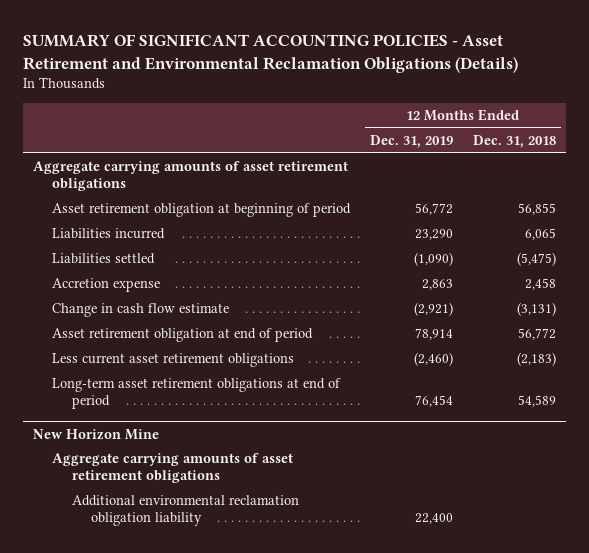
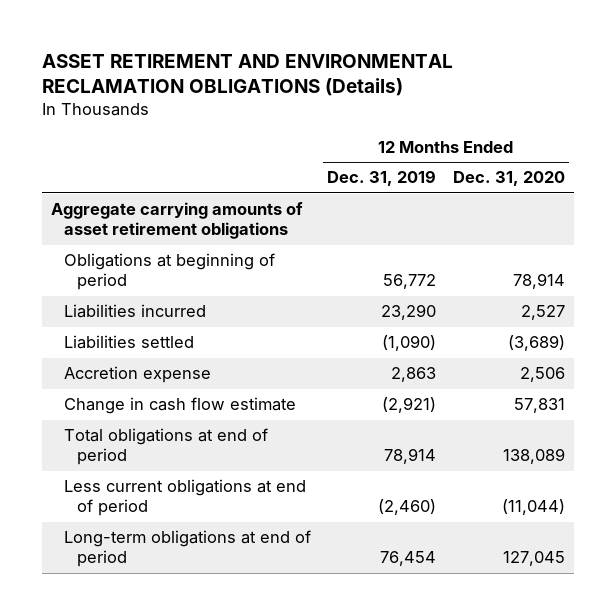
- SUMMARY OF SIGNIFICANT ACCOUNTING POLICIES - Asset Retirement and Environmental Reclamation Obligations (Details)
+ ASSET RETIREMENT AND ENVIRONMENTAL RECLAMATION OBLIGATIONS (Details)
- | 12 Months Ended Dec. 31, 2019 | 12 Months Ended Dec. 31, 2018
+ | 12 Months Ended Dec. 31, 2019 | 12 Months Ended Dec. 31, 2020
- Asset retirement obligation at beginning of period | 56,772 | 56,855
+ Obligations at beginning of period | 56,772 | 78,914
- Asset retirement obligation at end of period | 78,914 | 56,772
- Less current asset retirement obligations | (2,460) | (2,183)
- Long-term asset retirement obligations at end of period | 76,454 | 54,589
- New Horizon Mine
- Aggregate carrying amounts of asset retirement obligations
- Additional environmental reclamation obligation liability | 22,400 |
+ Total obligations at end of period | 78,914 | 138,089
+ Less current obligations at end of period | (2,460) | (11,044)
+ Long-term obligations at end of period | 76,454 | 127,045

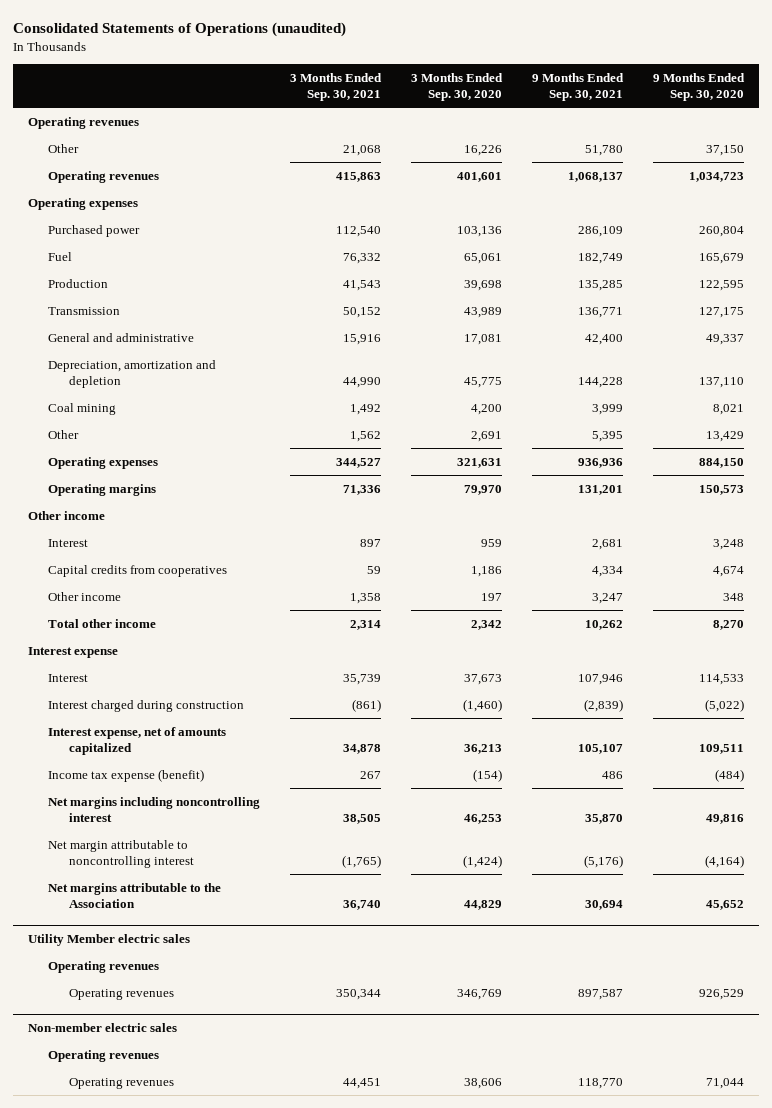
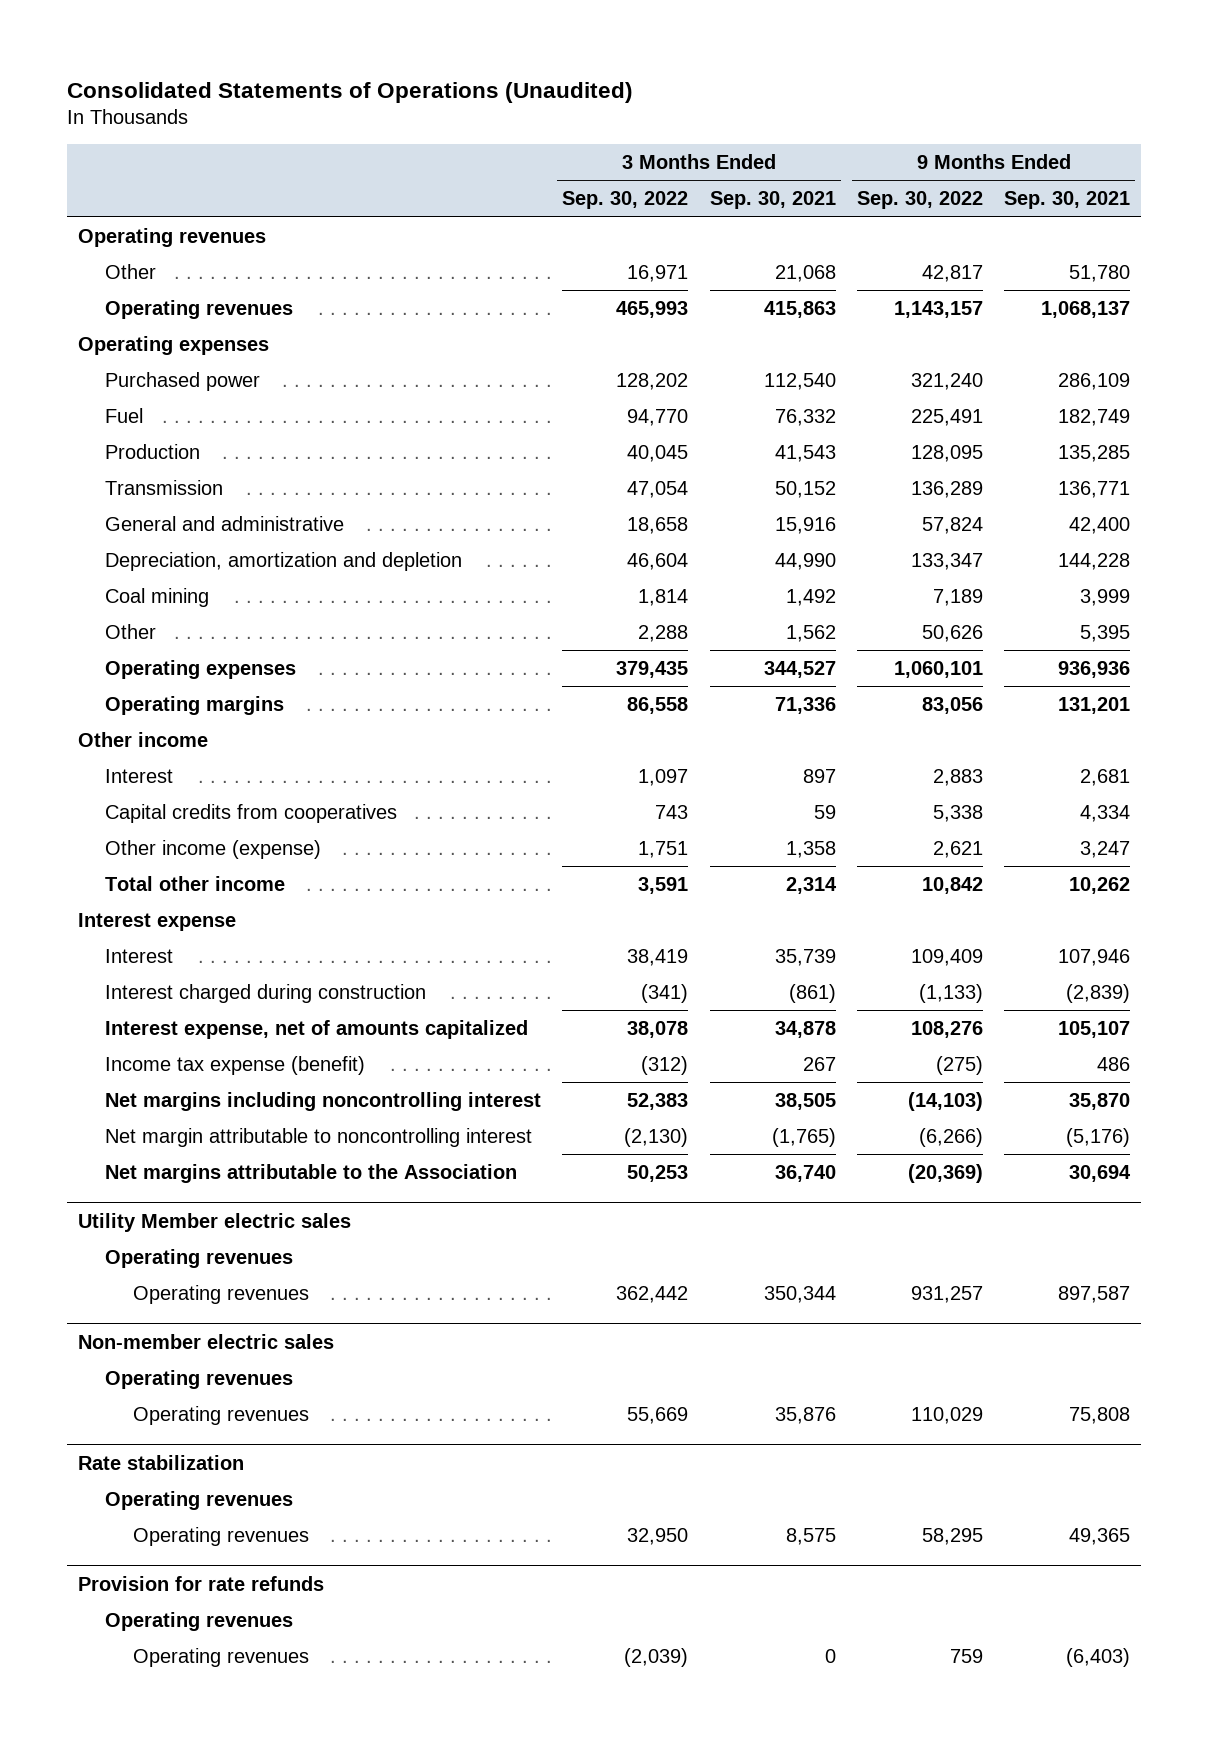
- Consolidated Statements of Operations (unaudited)
+ Consolidated Statements of Operations (Unaudited)
- | 3 Months Ended Sep. 30, 2021 | 3 Months Ended Sep. 30, 2020 | 9 Months Ended Sep. 30, 2021 | 9 Months Ended Sep. 30, 2020
+ | 3 Months Ended Sep. 30, 2022 | 3 Months Ended Sep. 30, 2021 | 9 Months Ended Sep. 30, 2022 | 9 Months Ended Sep. 30, 2021
- Other income | 1,358 | 197 | 3,247 | 348
+ Other income (expense) | 1,751 | 1,358 | 2,621 | 3,247
@ Non-member electric sales
- Operating revenues | 44,451 | 38,606 | 118,770 | 71,044
+ Operating revenues | 55,669 | 35,876 | 110,029 | 75,808
+ Rate stabilization
+ Operating revenues
+ Operating revenues | 32,950 | 8,575 | 58,295 | 49,365
+ Provision for rate refunds
+ Operating revenues
+ Operating revenues | (2,039) | 0 | 759 | (6,403)

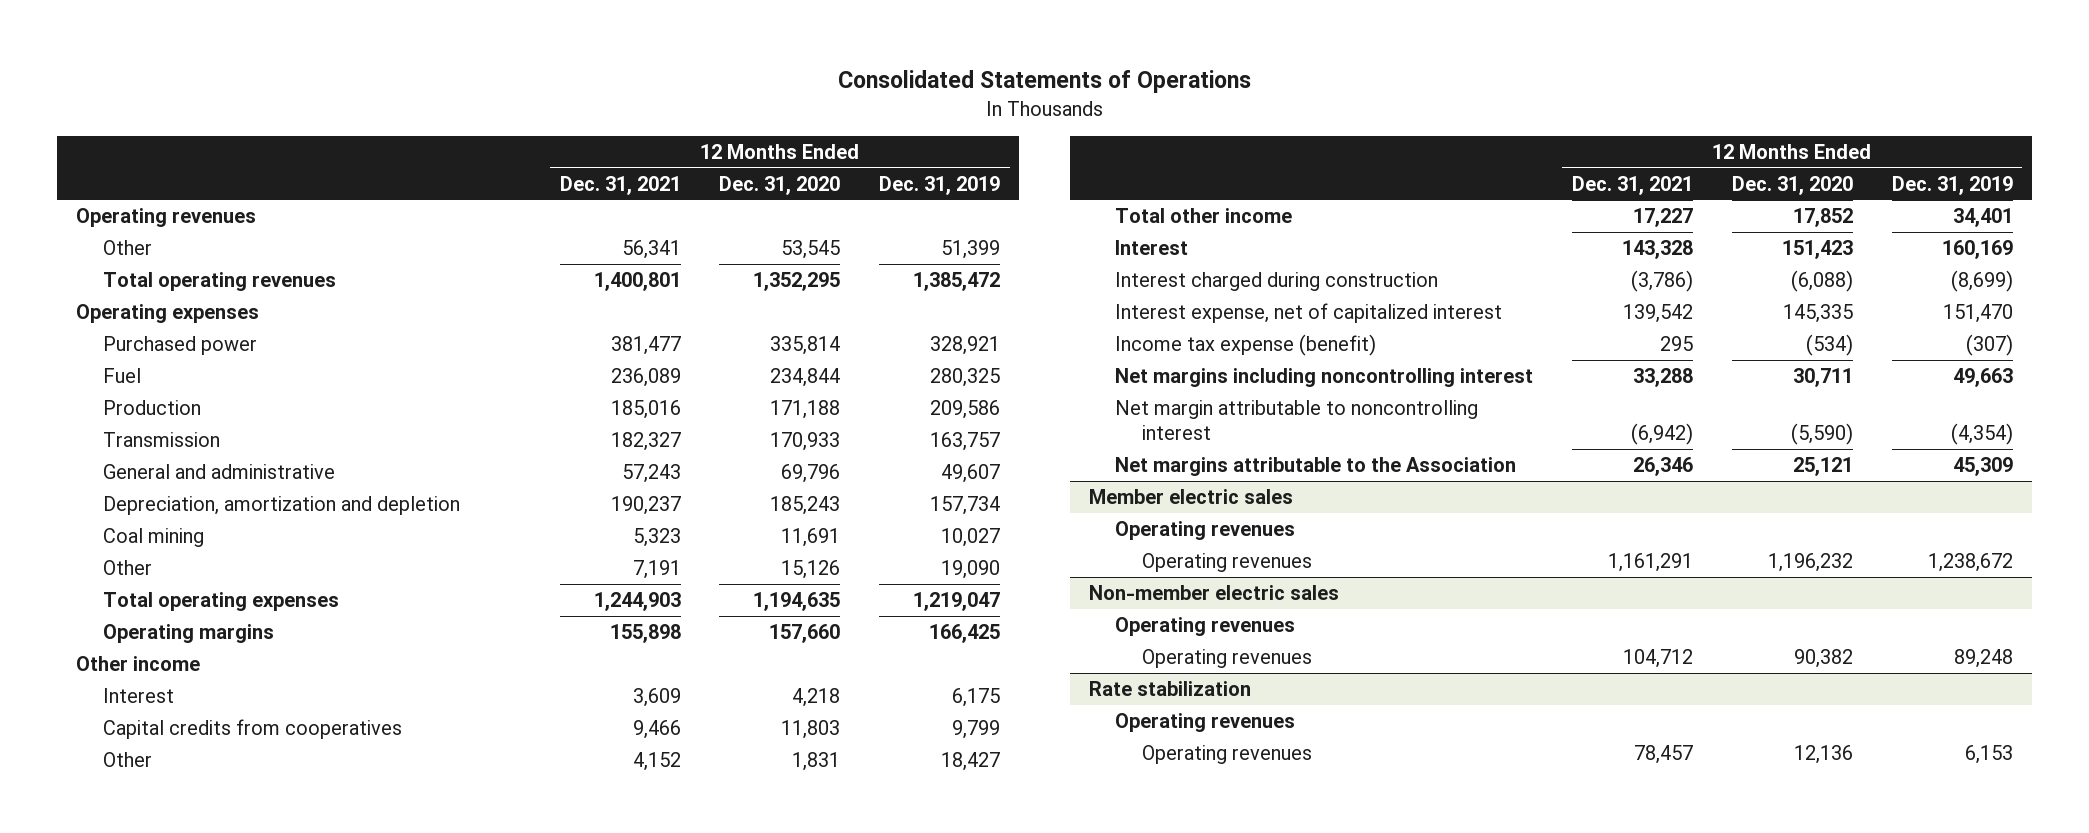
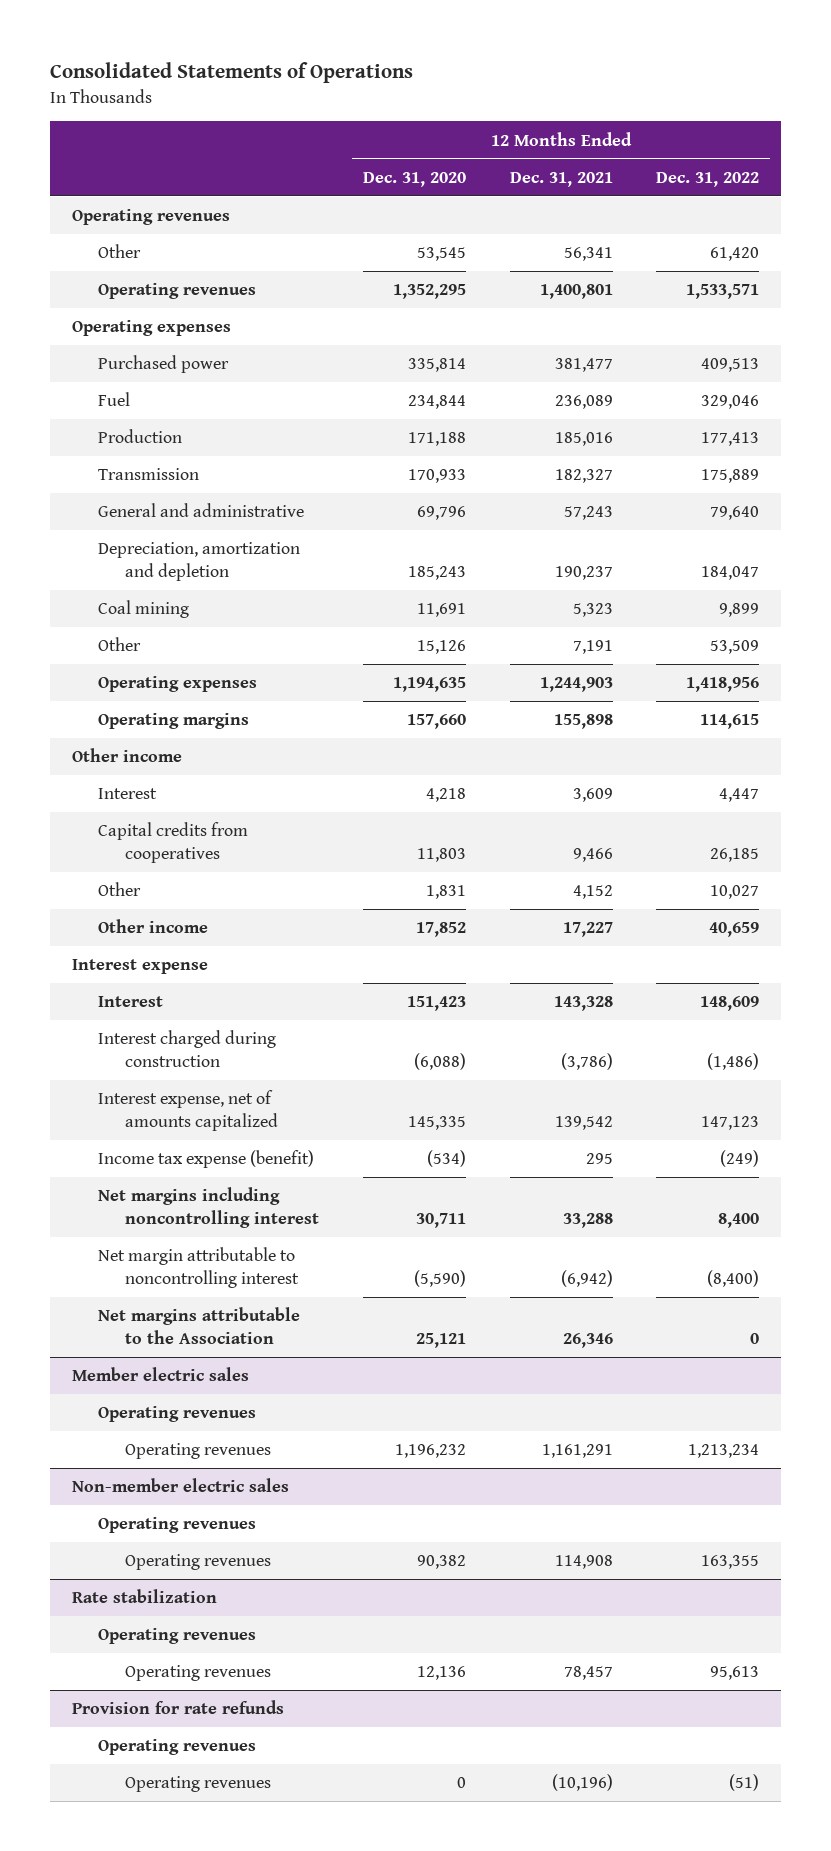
- | 12 Months Ended Dec. 31, 2021 | 12 Months Ended Dec. 31, 2020 | 12 Months Ended Dec. 31, 2019
+ | 12 Months Ended Dec. 31, 2020 | 12 Months Ended Dec. 31, 2021 | 12 Months Ended Dec. 31, 2022
- Total operating revenues | 1,400,801 | 1,352,295 | 1,385,472
+ Operating revenues | 1,352,295 | 1,400,801 | 1,533,571
- Total operating expenses | 1,244,903 | 1,194,635 | 1,219,047
+ Operating expenses | 1,194,635 | 1,244,903 | 1,418,956
- Total other income | 17,227 | 17,852 | 34,401
+ Other income | 17,852 | 17,227 | 40,659
+ Interest expense
- Interest expense, net of capitalized interest | 139,542 | 145,335 | 151,470
+ Interest expense, net of amounts capitalized | 145,335 | 139,542 | 147,123
@ Non-member electric sales
- Operating revenues | 104,712 | 90,382 | 89,248
+ Operating revenues | 90,382 | 114,908 | 163,355
+ Provision for rate refunds
+ Operating revenues
+ Operating revenues | 0 | (10,196) | (51)

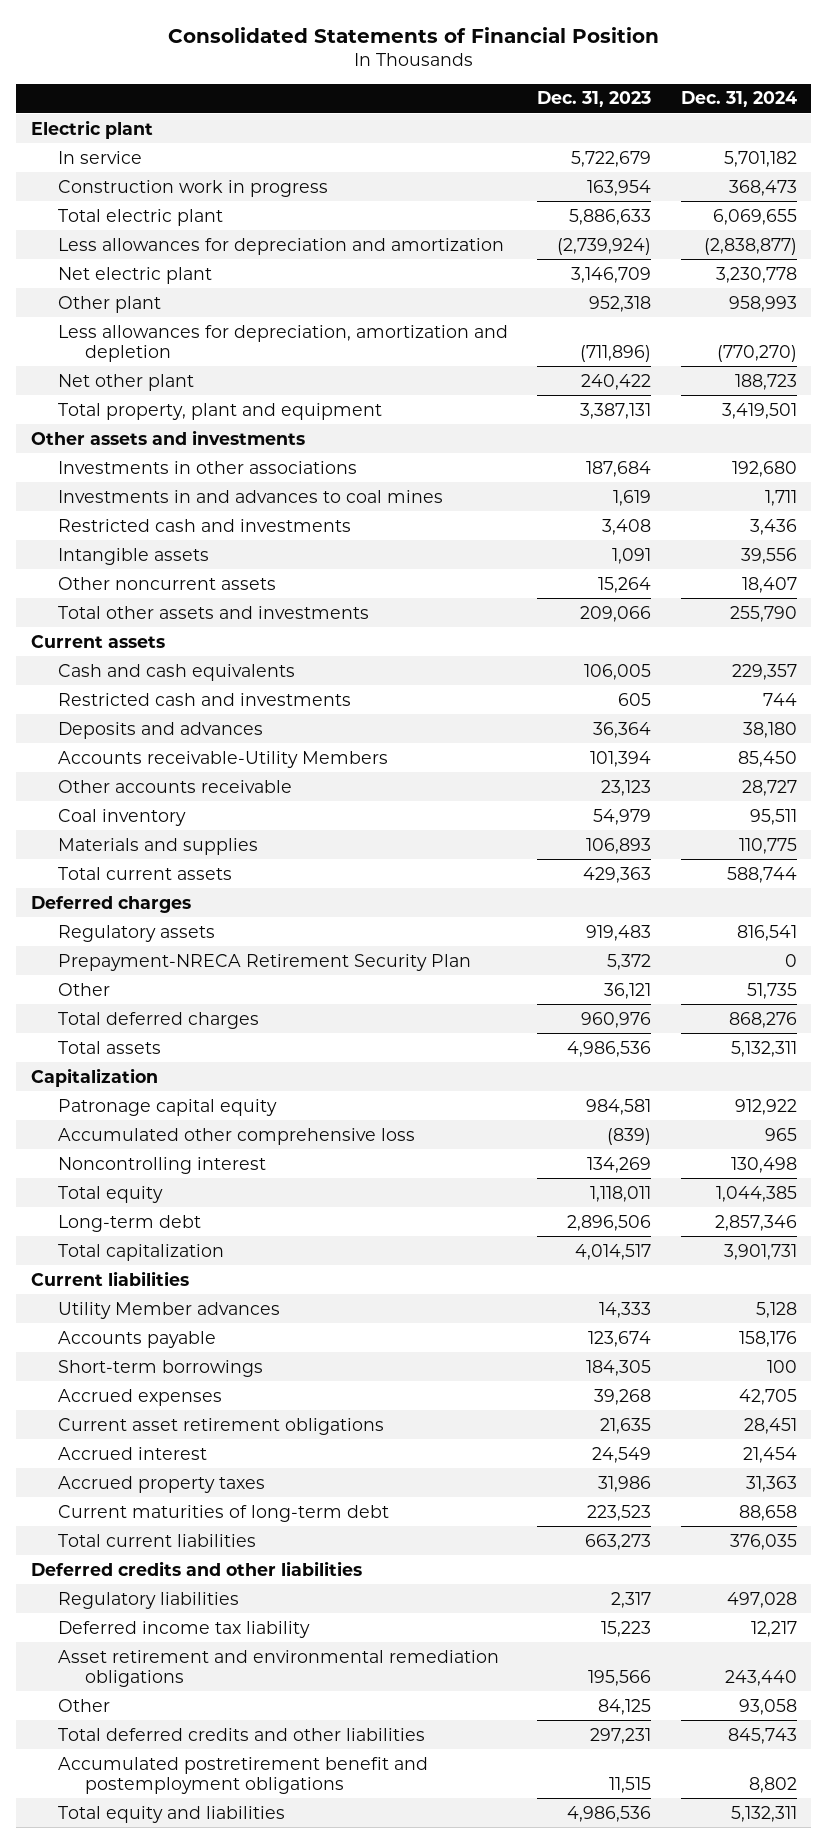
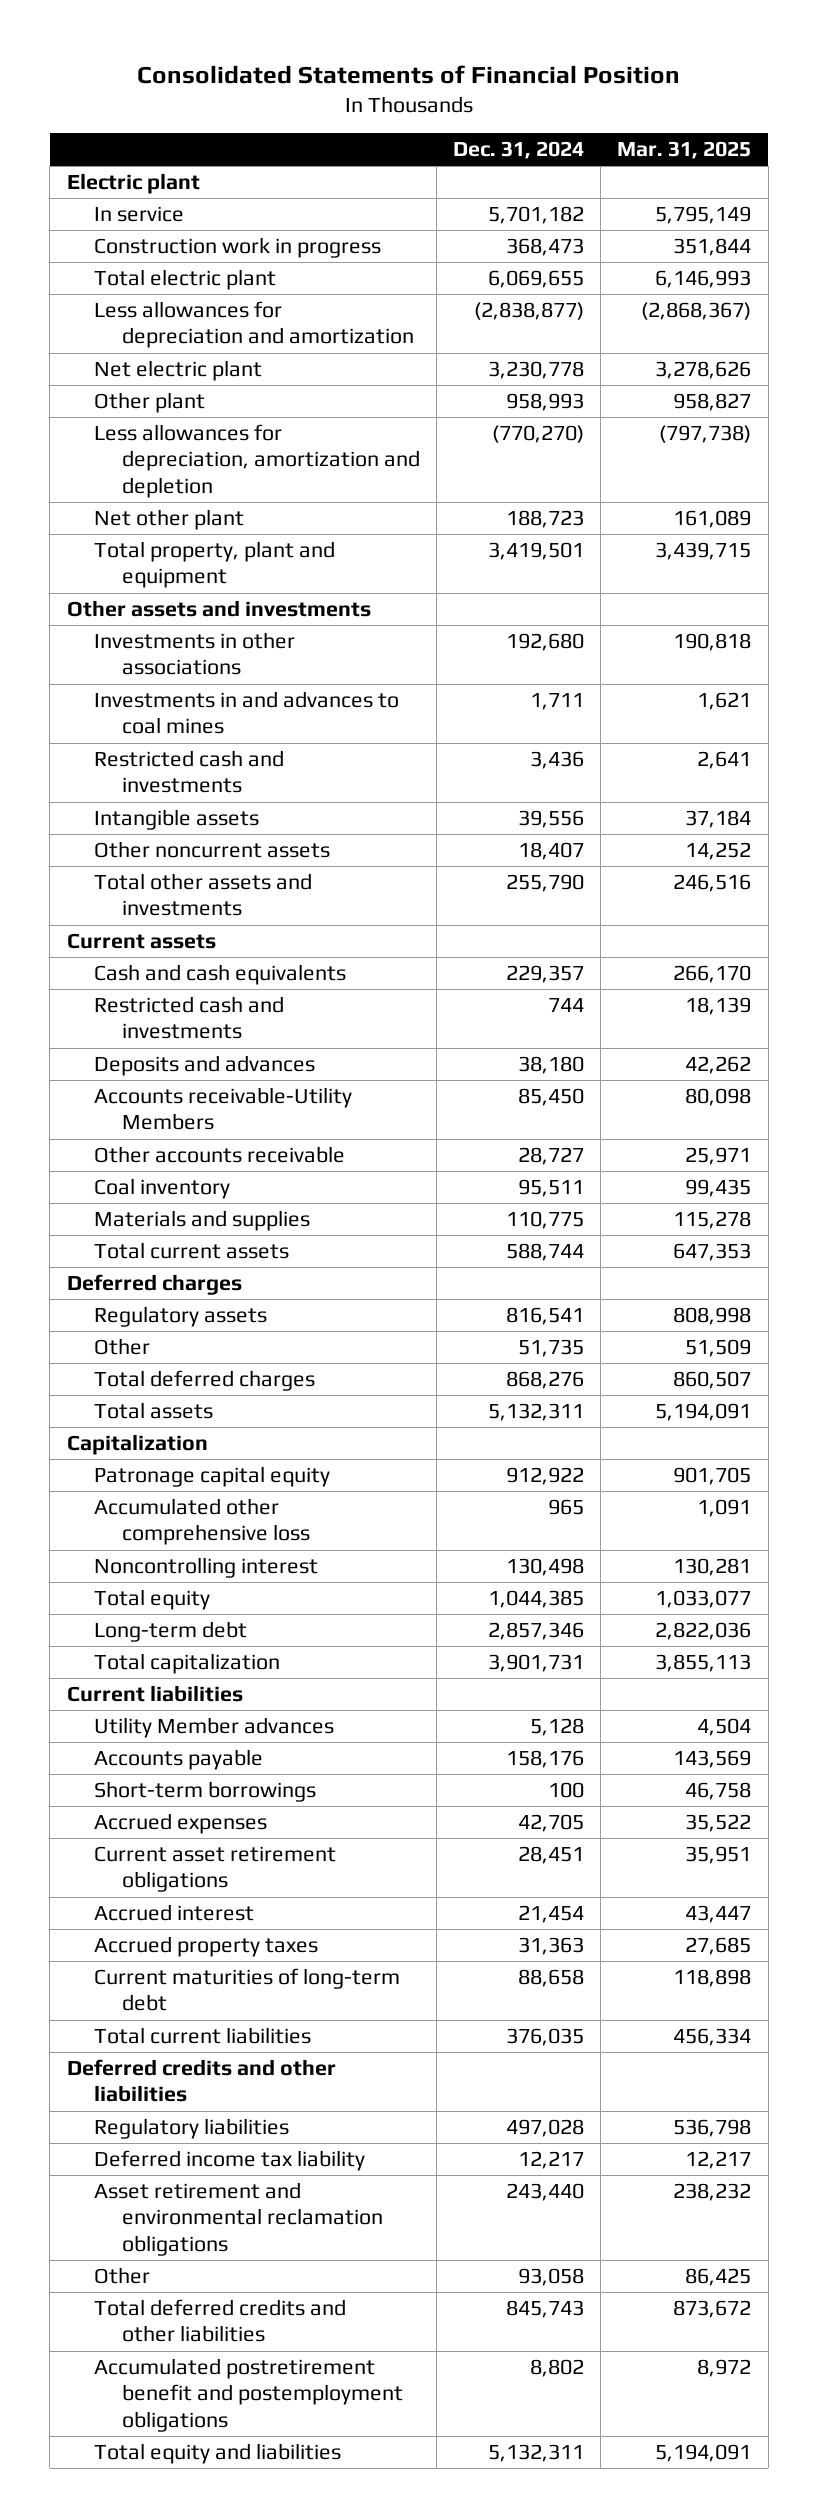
- | Dec. 31, 2023 | Dec. 31, 2024
+ | Dec. 31, 2024 | Mar. 31, 2025
- Prepayment-NRECA Retirement Security Plan | 5,372 | 0
- Asset retirement and environmental remediation obligations | 195,566 | 243,440
+ Asset retirement and environmental reclamation obligations | 243,440 | 238,232

